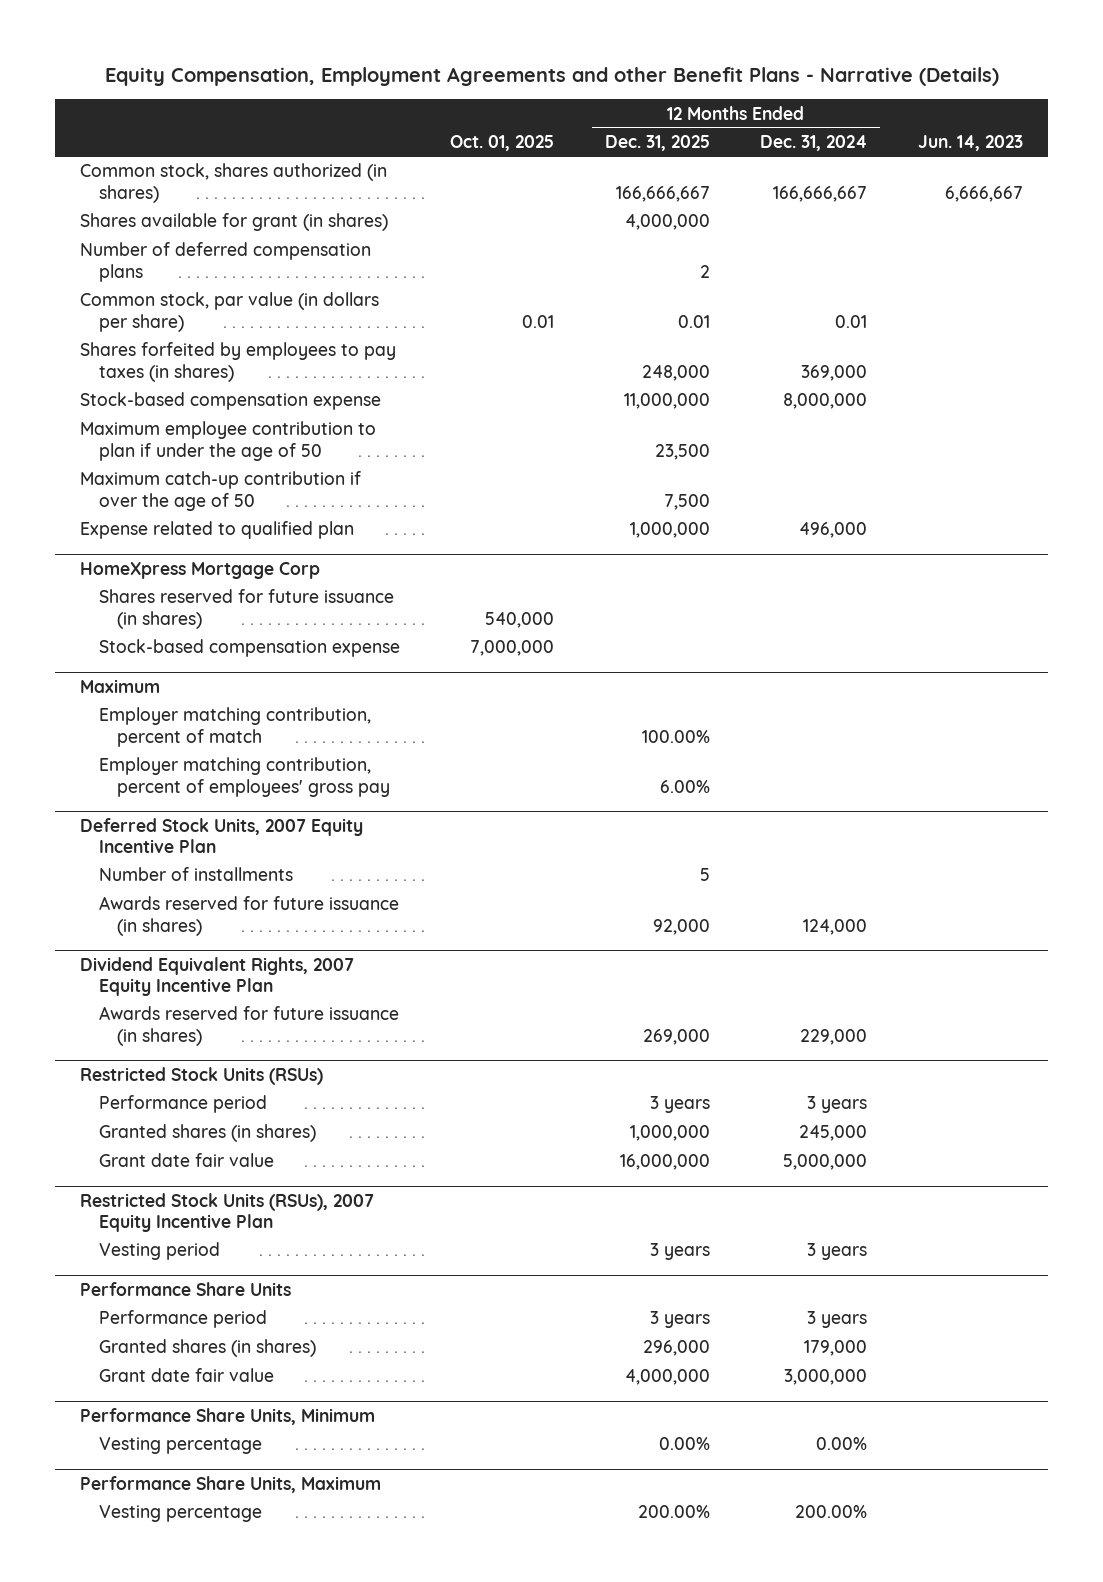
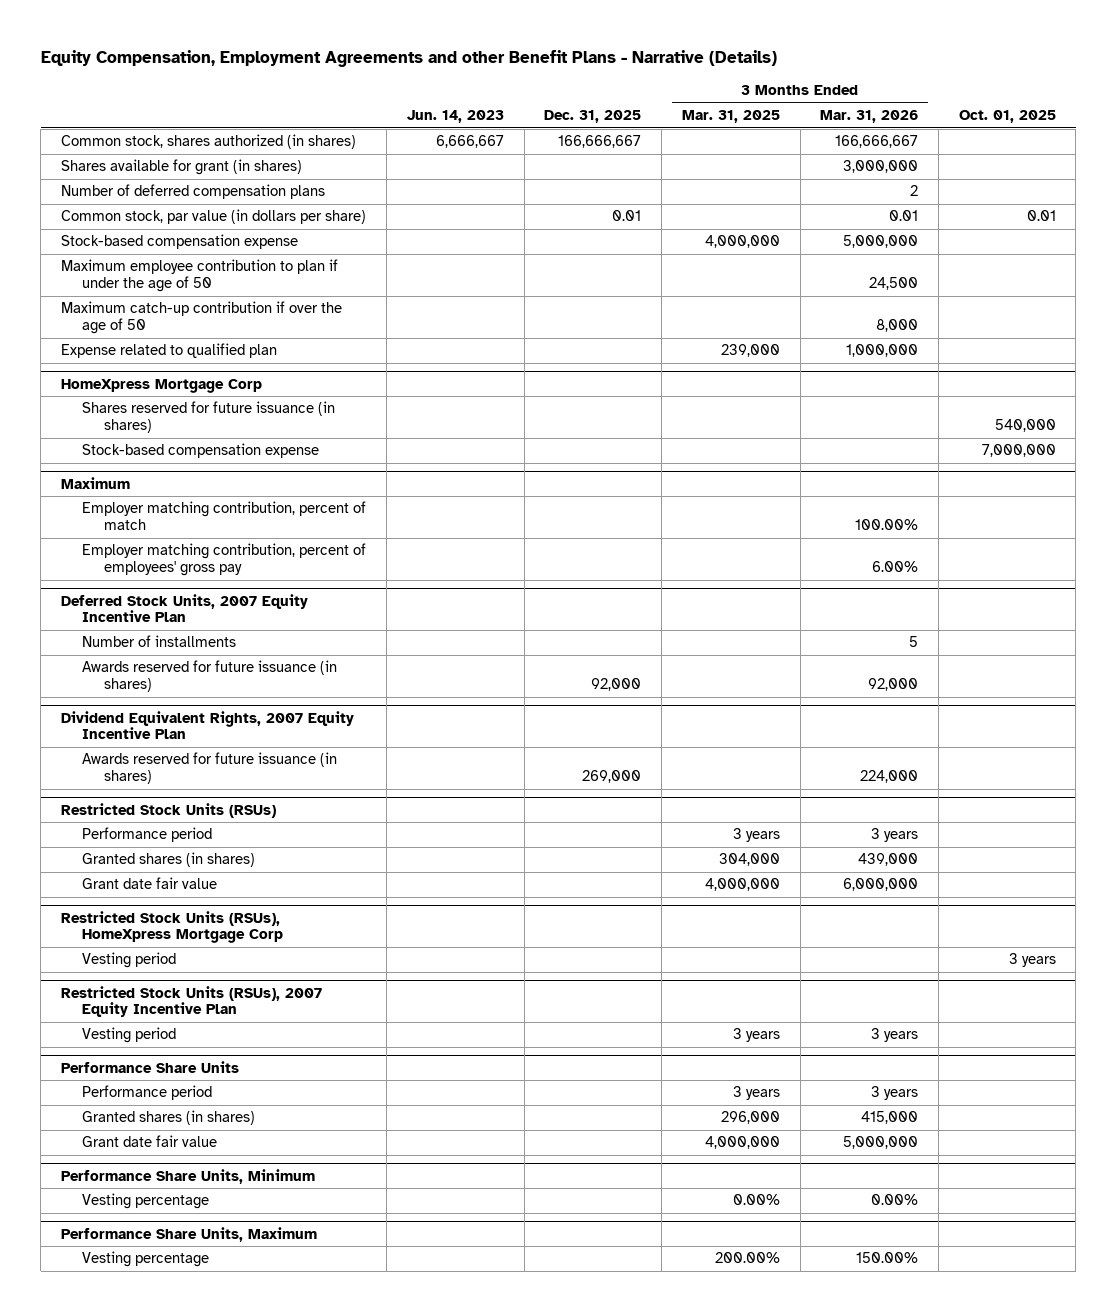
- | Oct. 01, 2025 | 12 Months Ended Dec. 31, 2025 | 12 Months Ended Dec. 31, 2024 | Jun. 14, 2023
+ | Jun. 14, 2023 | Dec. 31, 2025 | 3 Months Ended Mar. 31, 2025 | 3 Months Ended Mar. 31, 2026 | Oct. 01, 2025
- Shares forfeited by employees to pay taxes (in shares) | | 248,000 | 369,000 |
+ Restricted Stock Units (RSUs), HomeXpress Mortgage Corp
+ Vesting period | | | | | 3 years

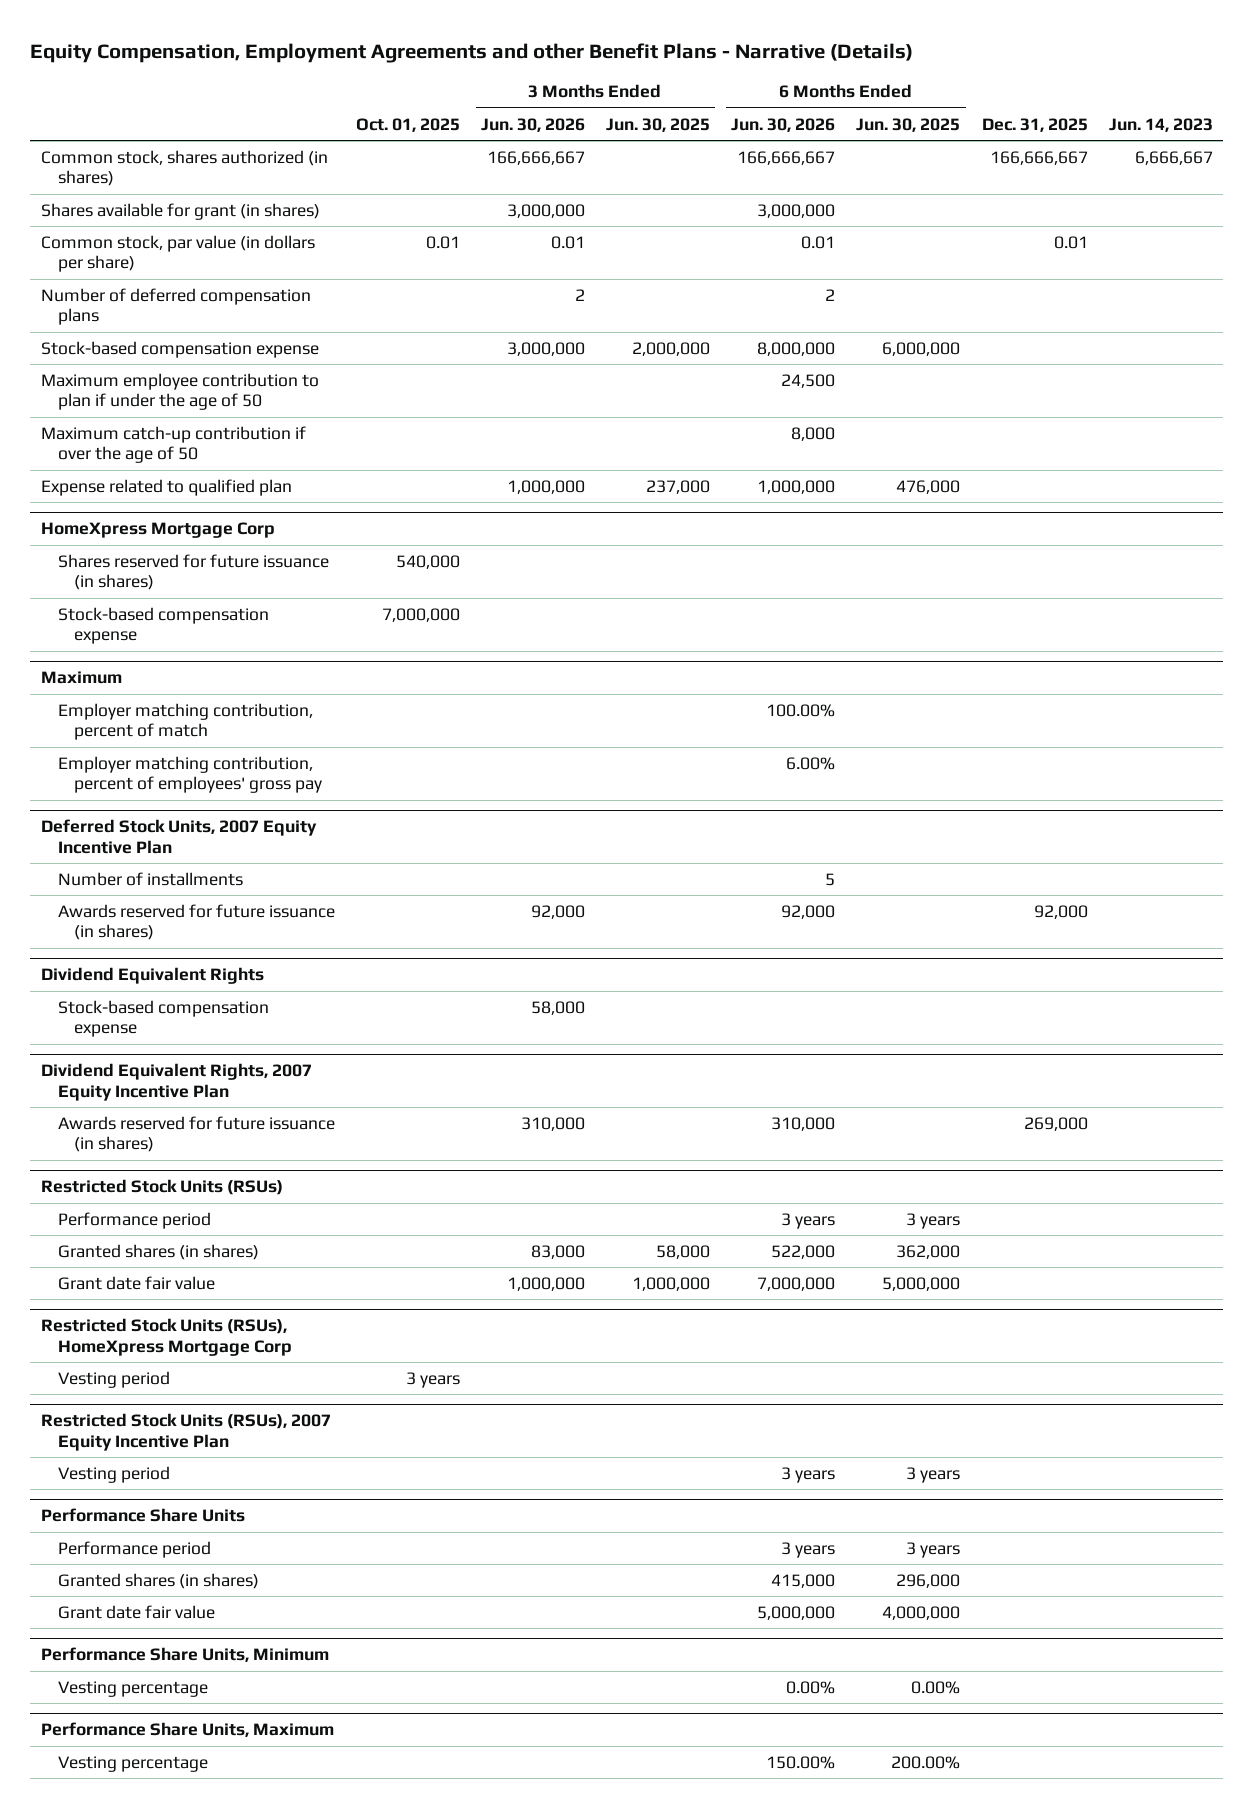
- | Jun. 14, 2023 | Dec. 31, 2025 | 3 Months Ended Mar. 31, 2025 | 3 Months Ended Mar. 31, 2026 | Oct. 01, 2025
+ | Oct. 01, 2025 | 3 Months Ended Jun. 30, 2026 | 3 Months Ended Jun. 30, 2025 | 6 Months Ended Jun. 30, 2026 | 6 Months Ended Jun. 30, 2025 | Dec. 31, 2025 | Jun. 14, 2023
moved down: Number of deferred compensation plans | | 2 | | 2 | | |
+ Dividend Equivalent Rights
+ Stock-based compensation expense | | 58,000 | | | | |

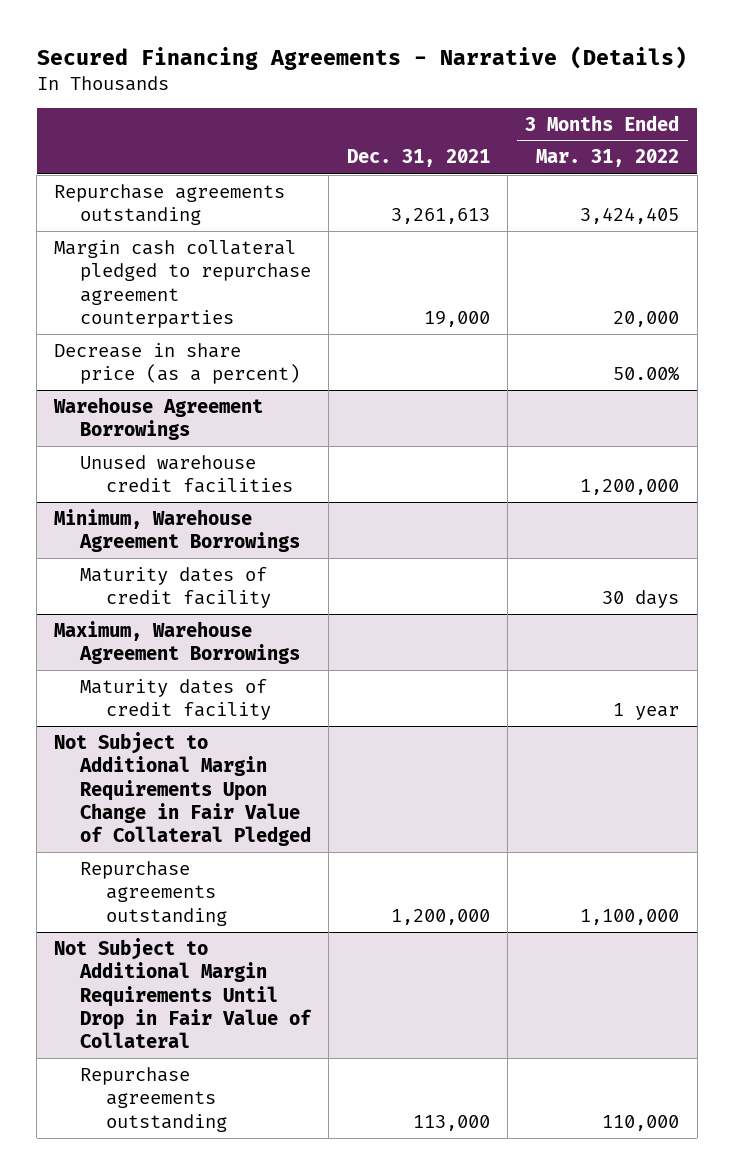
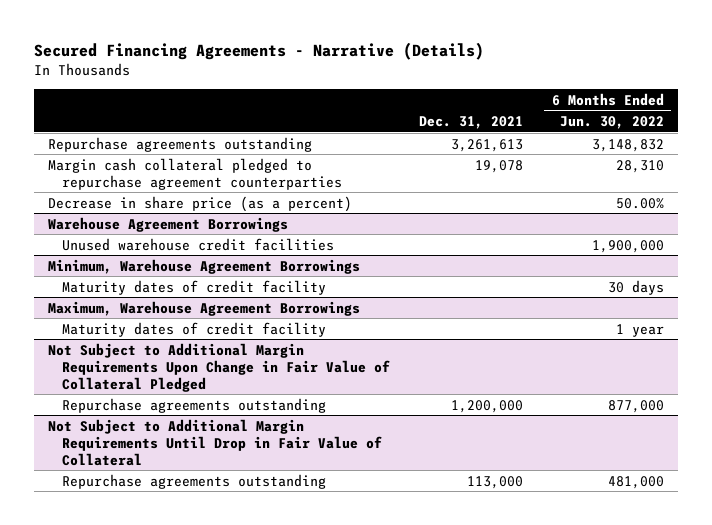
- | Dec. 31, 2021 | 3 Months Ended Mar. 31, 2022
+ | Dec. 31, 2021 | 6 Months Ended Jun. 30, 2022
- Margin cash collateral pledged to repurchase agreement counterparties | 19,000 | 20,000
+ Margin cash collateral pledged to repurchase agreement counterparties | 19,078 | 28,310

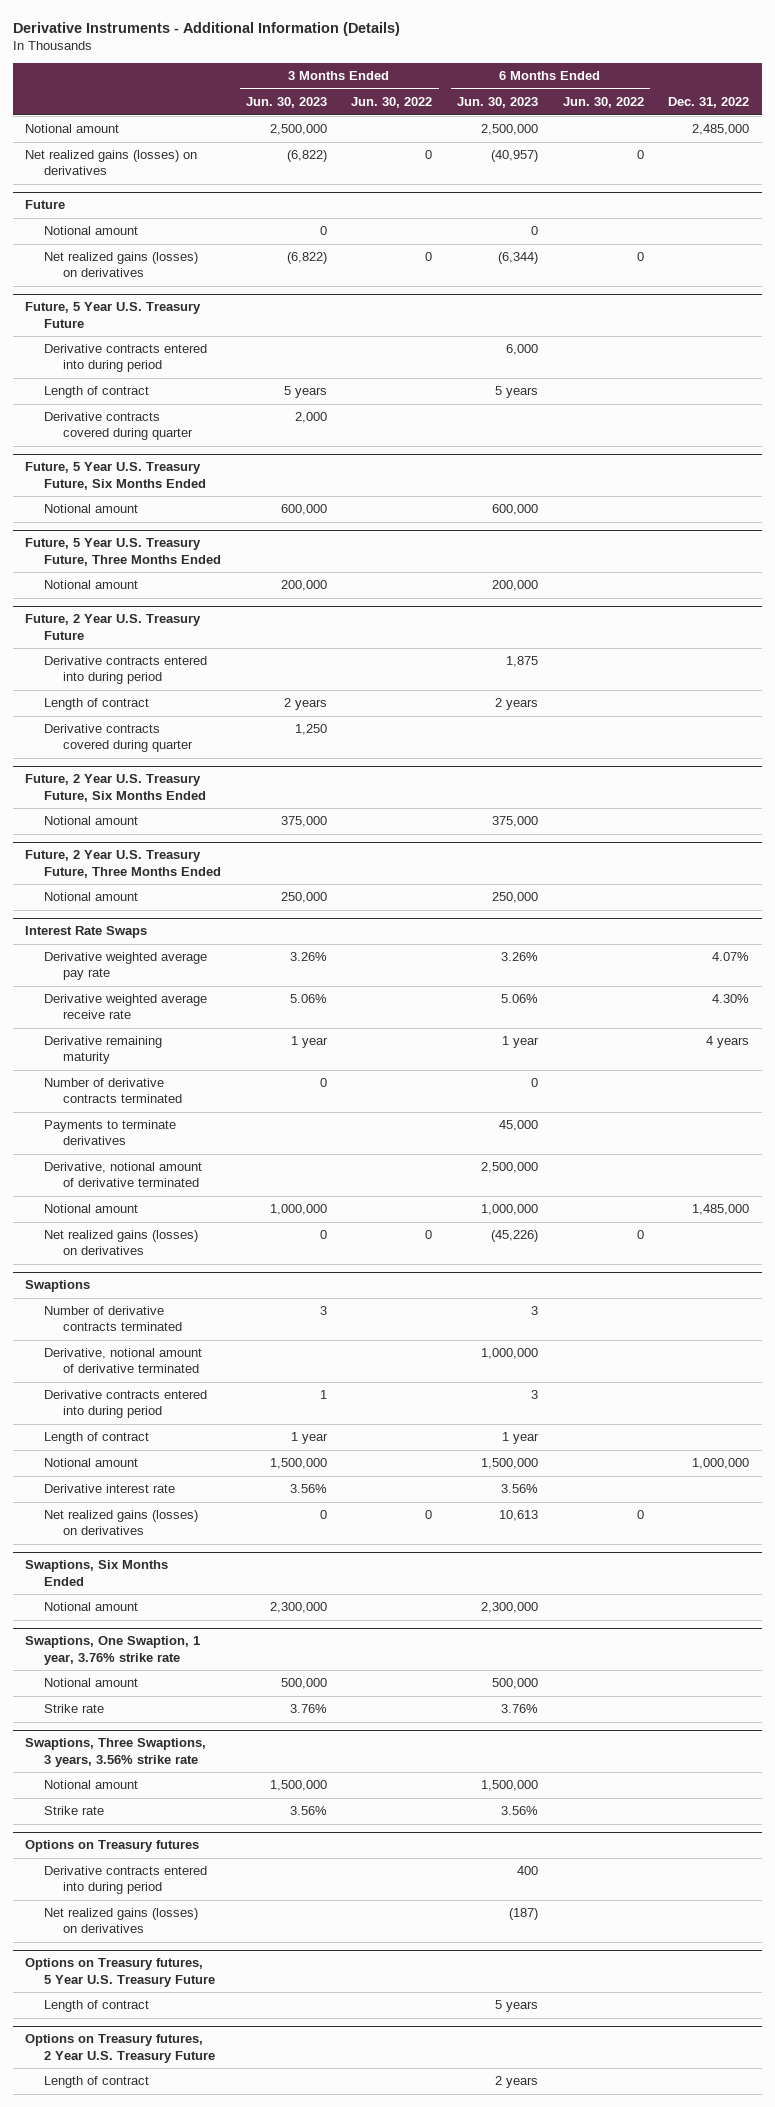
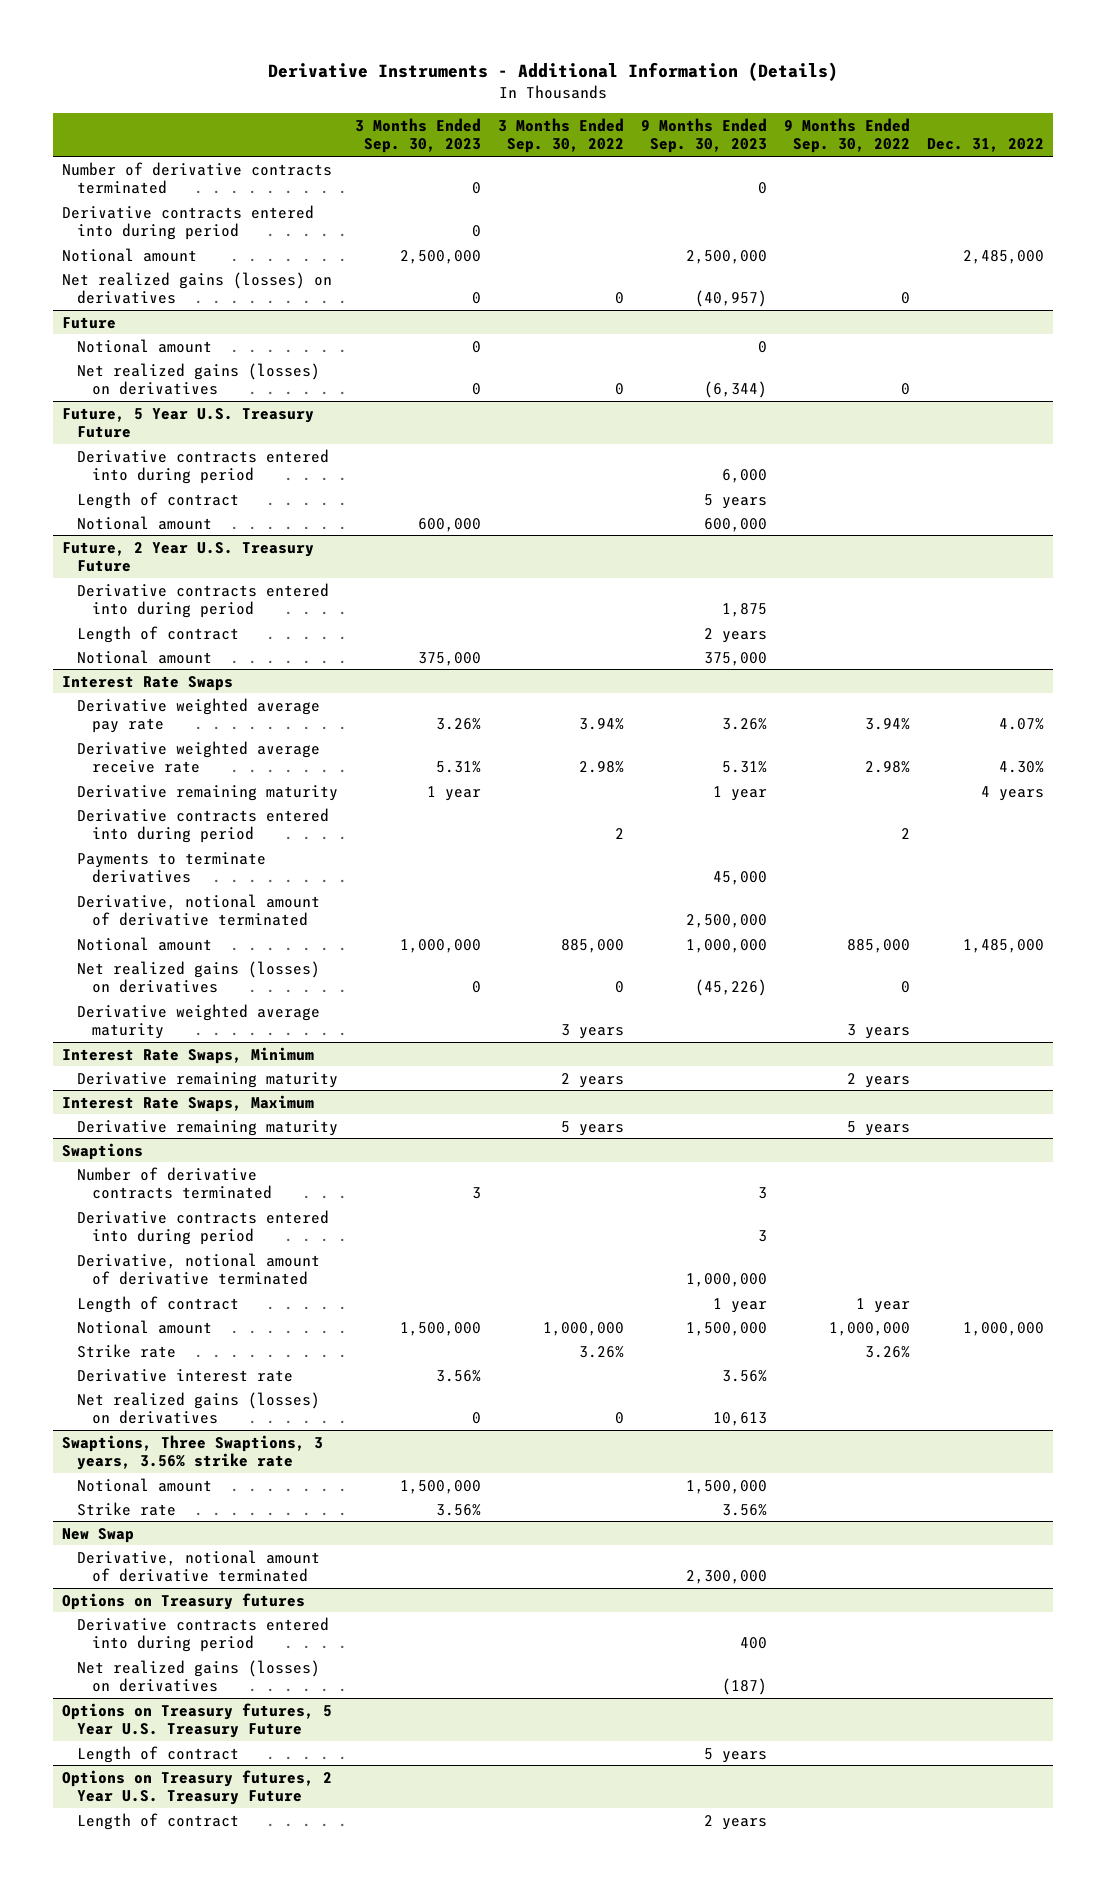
- | 3 Months Ended Jun. 30, 2023 | 3 Months Ended Jun. 30, 2022 | 6 Months Ended Jun. 30, 2023 | 6 Months Ended Jun. 30, 2022 | Dec. 31, 2022
+ | 3 Months Ended Sep. 30, 2023 | 3 Months Ended Sep. 30, 2022 | 9 Months Ended Sep. 30, 2023 | 9 Months Ended Sep. 30, 2022 | Dec. 31, 2022
+ Number of derivative contracts terminated | 0 | | 0 | |
+ Derivative contracts entered into during period | 0 | | | |
@ Future, 5 Year U.S. Treasury Future
- Derivative contracts covered during quarter | 2,000 | | | |
- Future, 5 Year U.S. Treasury Future, Six Months Ended
- Notional amount | 600,000 | | 600,000 | |
- Future, 5 Year U.S. Treasury Future, Three Months Ended
- Notional amount | 200,000 | | 200,000 | |
@ Future, 5 Year U.S. Treasury Future
+ Notional amount | 600,000 | | 600,000 | |
@ Future, 2 Year U.S. Treasury Future
- Derivative contracts covered during quarter | 1,250 | | | |
- Future, 2 Year U.S. Treasury Future, Six Months Ended
- Notional amount | 375,000 | | 375,000 | |
- Future, 2 Year U.S. Treasury Future, Three Months Ended
- Notional amount | 250,000 | | 250,000 | |
@ Future, 2 Year U.S. Treasury Future
+ Notional amount | 375,000 | | 375,000 | |
@ Interest Rate Swaps
- Number of derivative contracts terminated | 0 | | 0 | |
+ Derivative contracts entered into during period | | 2 | | 2 |
+ Derivative weighted average maturity | | 3 years | | 3 years |
+ Interest Rate Swaps, Minimum
+ Derivative remaining maturity | | 2 years | | 2 years |
+ Interest Rate Swaps, Maximum
+ Derivative remaining maturity | | 5 years | | 5 years |
@ Swaptions
moved down: Derivative, notional amount of derivative terminated | | | 1,000,000 | |
+ Strike rate | | 3.26% | | 3.26% |
- Swaptions, Six Months Ended
- Notional amount | 2,300,000 | | 2,300,000 | |
- Swaptions, One Swaption, 1 year, 3.76% strike rate
- Notional amount | 500,000 | | 500,000 | |
- Strike rate | 3.76% | | 3.76% | |
+ New Swap
+ Derivative, notional amount of derivative terminated | | | 2,300,000 | |

